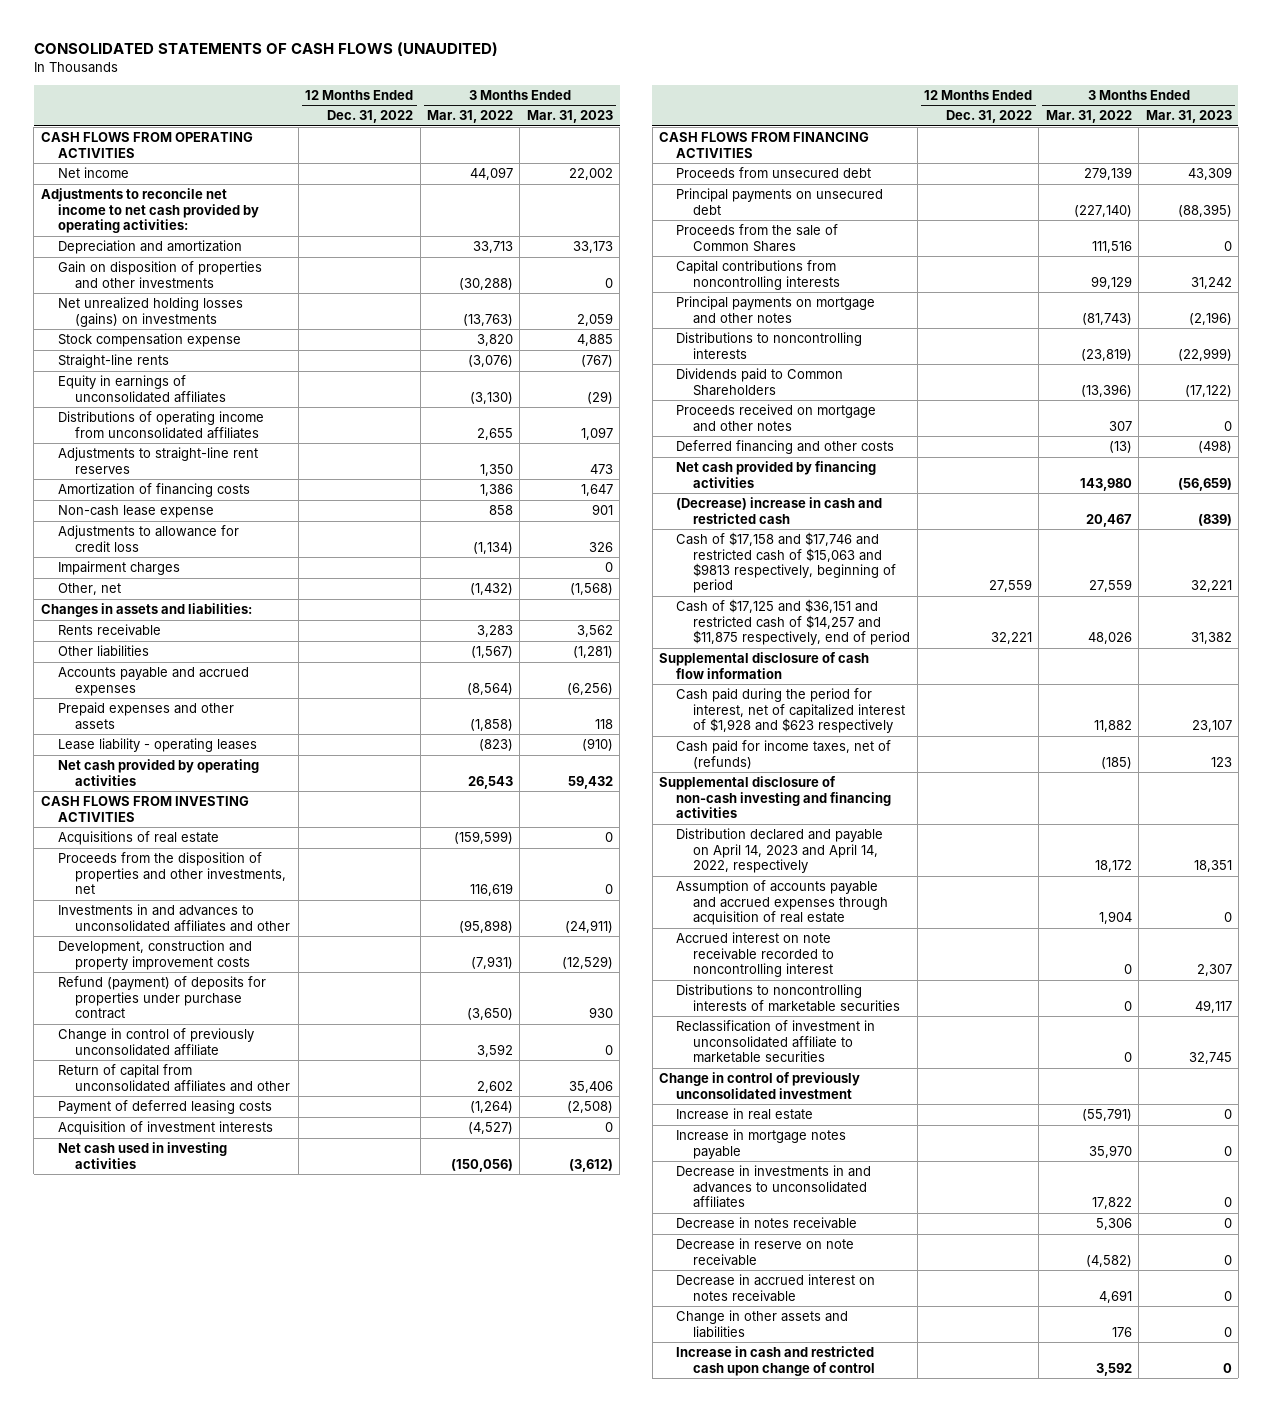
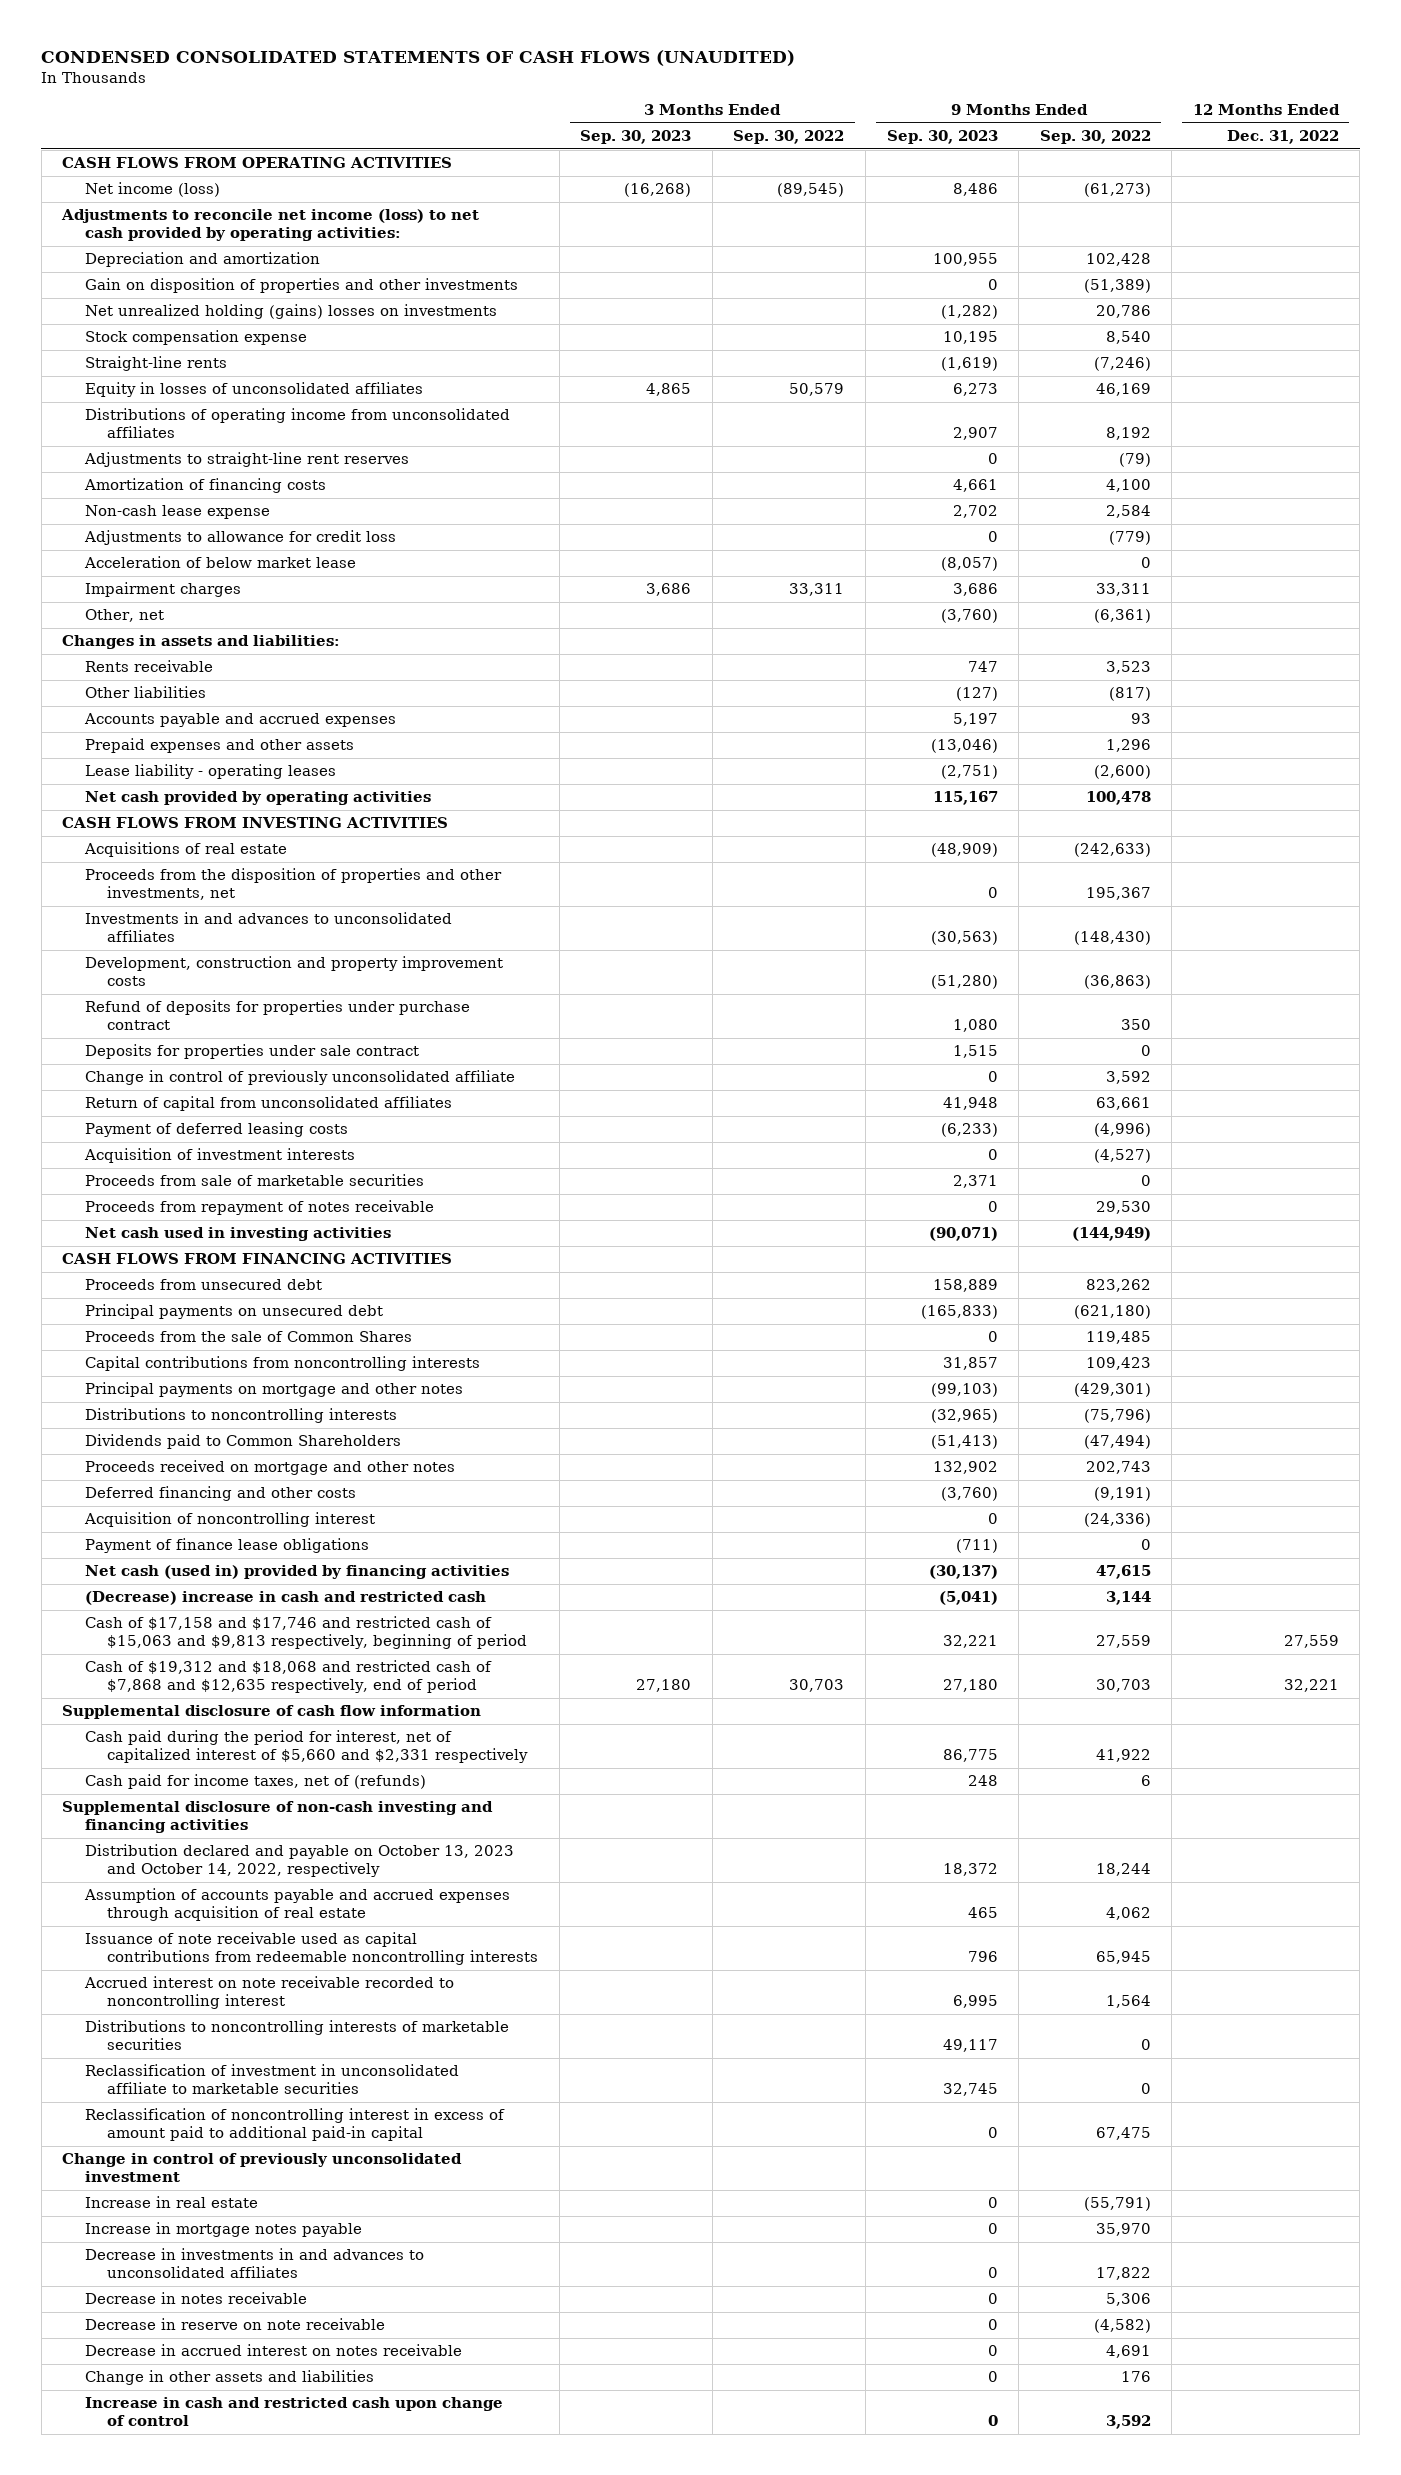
- CONSOLIDATED STATEMENTS OF CASH FLOWS (UNAUDITED)
+ CONDENSED CONSOLIDATED STATEMENTS OF CASH FLOWS (UNAUDITED)
- | 12 Months Ended Dec. 31, 2022 | 3 Months Ended Mar. 31, 2022 | 3 Months Ended Mar. 31, 2023
+ | 3 Months Ended Sep. 30, 2023 | 3 Months Ended Sep. 30, 2022 | 9 Months Ended Sep. 30, 2023 | 9 Months Ended Sep. 30, 2022 | 12 Months Ended Dec. 31, 2022
- Net income | | 44,097 | 22,002
- Adjustments to reconcile net income to net cash provided by operating activities:
+ Net income (loss) | (16,268) | (89,545) | 8,486 | (61,273) |
+ Adjustments to reconcile net income (loss) to net cash provided by operating activities:
- Net unrealized holding losses (gains) on investments | | (13,763) | 2,059
+ Net unrealized holding (gains) losses on investments | | | (1,282) | 20,786 |
- Equity in earnings of unconsolidated affiliates | | (3,130) | (29)
+ Equity in losses of unconsolidated affiliates | 4,865 | 50,579 | 6,273 | 46,169 |
+ Acceleration of below market lease | | | (8,057) | 0 |
- Investments in and advances to unconsolidated affiliates and other | | (95,898) | (24,911)
+ Investments in and advances to unconsolidated affiliates | | | (30,563) | (148,430) |
- Refund (payment) of deposits for properties under purchase contract | | (3,650) | 930
+ Refund of deposits for properties under purchase contract | | | 1,080 | 350 |
+ Deposits for properties under sale contract | | | 1,515 | 0 |
- Return of capital from unconsolidated affiliates and other | | 2,602 | 35,406
+ Return of capital from unconsolidated affiliates | | | 41,948 | 63,661 |
+ Proceeds from sale of marketable securities | | | 2,371 | 0 |
+ Proceeds from repayment of notes receivable | | | 0 | 29,530 |
- Net cash provided by financing activities | | 143,980 | (56,659)
+ Acquisition of noncontrolling interest | | | 0 | (24,336) |
+ Payment of finance lease obligations | | | (711) | 0 |
+ Net cash (used in) provided by financing activities | | | (30,137) | 47,615 |
- Cash of $17,158 and $17,746 and restricted cash of $15,063 and $9813 respectively, beginning of period | 27,559 | 27,559 | 32,221
- Cash of $17,125 and $36,151 and restricted cash of $14,257 and $11,875 respectively, end of period | 32,221 | 48,026 | 31,382
+ Cash of $17,158 and $17,746 and restricted cash of $15,063 and $9,813 respectively, beginning of period | | | 32,221 | 27,559 | 27,559
+ Cash of $19,312 and $18,068 and restricted cash of $7,868 and $12,635 respectively, end of period | 27,180 | 30,703 | 27,180 | 30,703 | 32,221
- Cash paid during the period for interest, net of capitalized interest of $1,928 and $623 respectively | | 11,882 | 23,107
+ Cash paid during the period for interest, net of capitalized interest of $5,660 and $2,331 respectively | | | 86,775 | 41,922 |
- Distribution declared and payable on April 14, 2023 and April 14, 2022, respectively | | 18,172 | 18,351
+ Distribution declared and payable on October 13, 2023 and October 14, 2022, respectively | | | 18,372 | 18,244 |
+ Issuance of note receivable used as capital contributions from redeemable noncontrolling interests | | | 796 | 65,945 |
+ Reclassification of noncontrolling interest in excess of amount paid to additional paid-in capital | | | 0 | 67,475 |

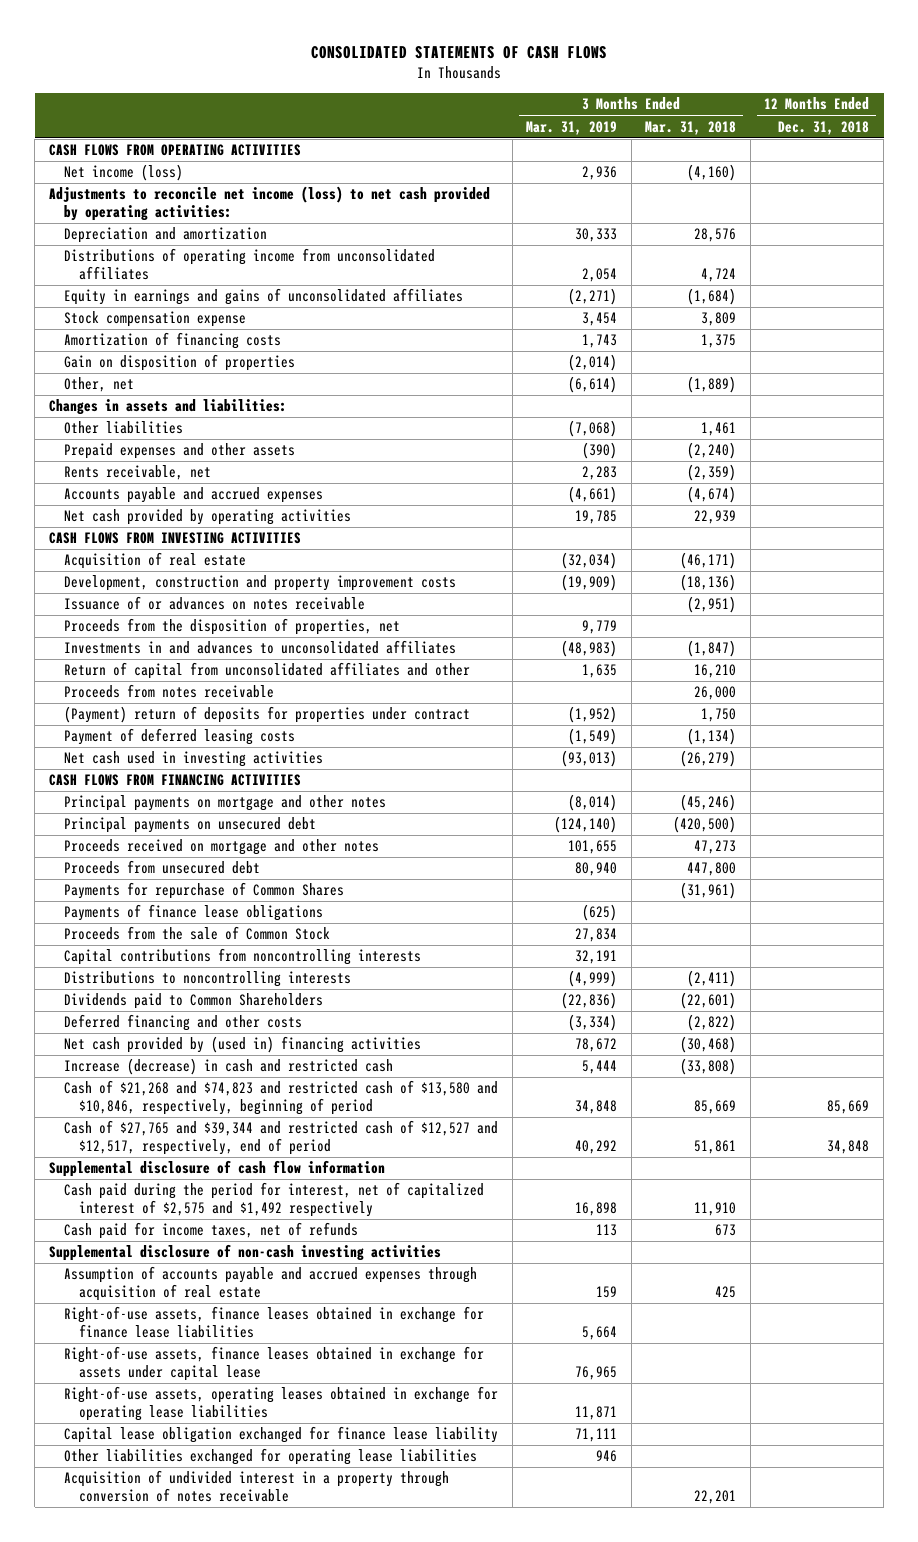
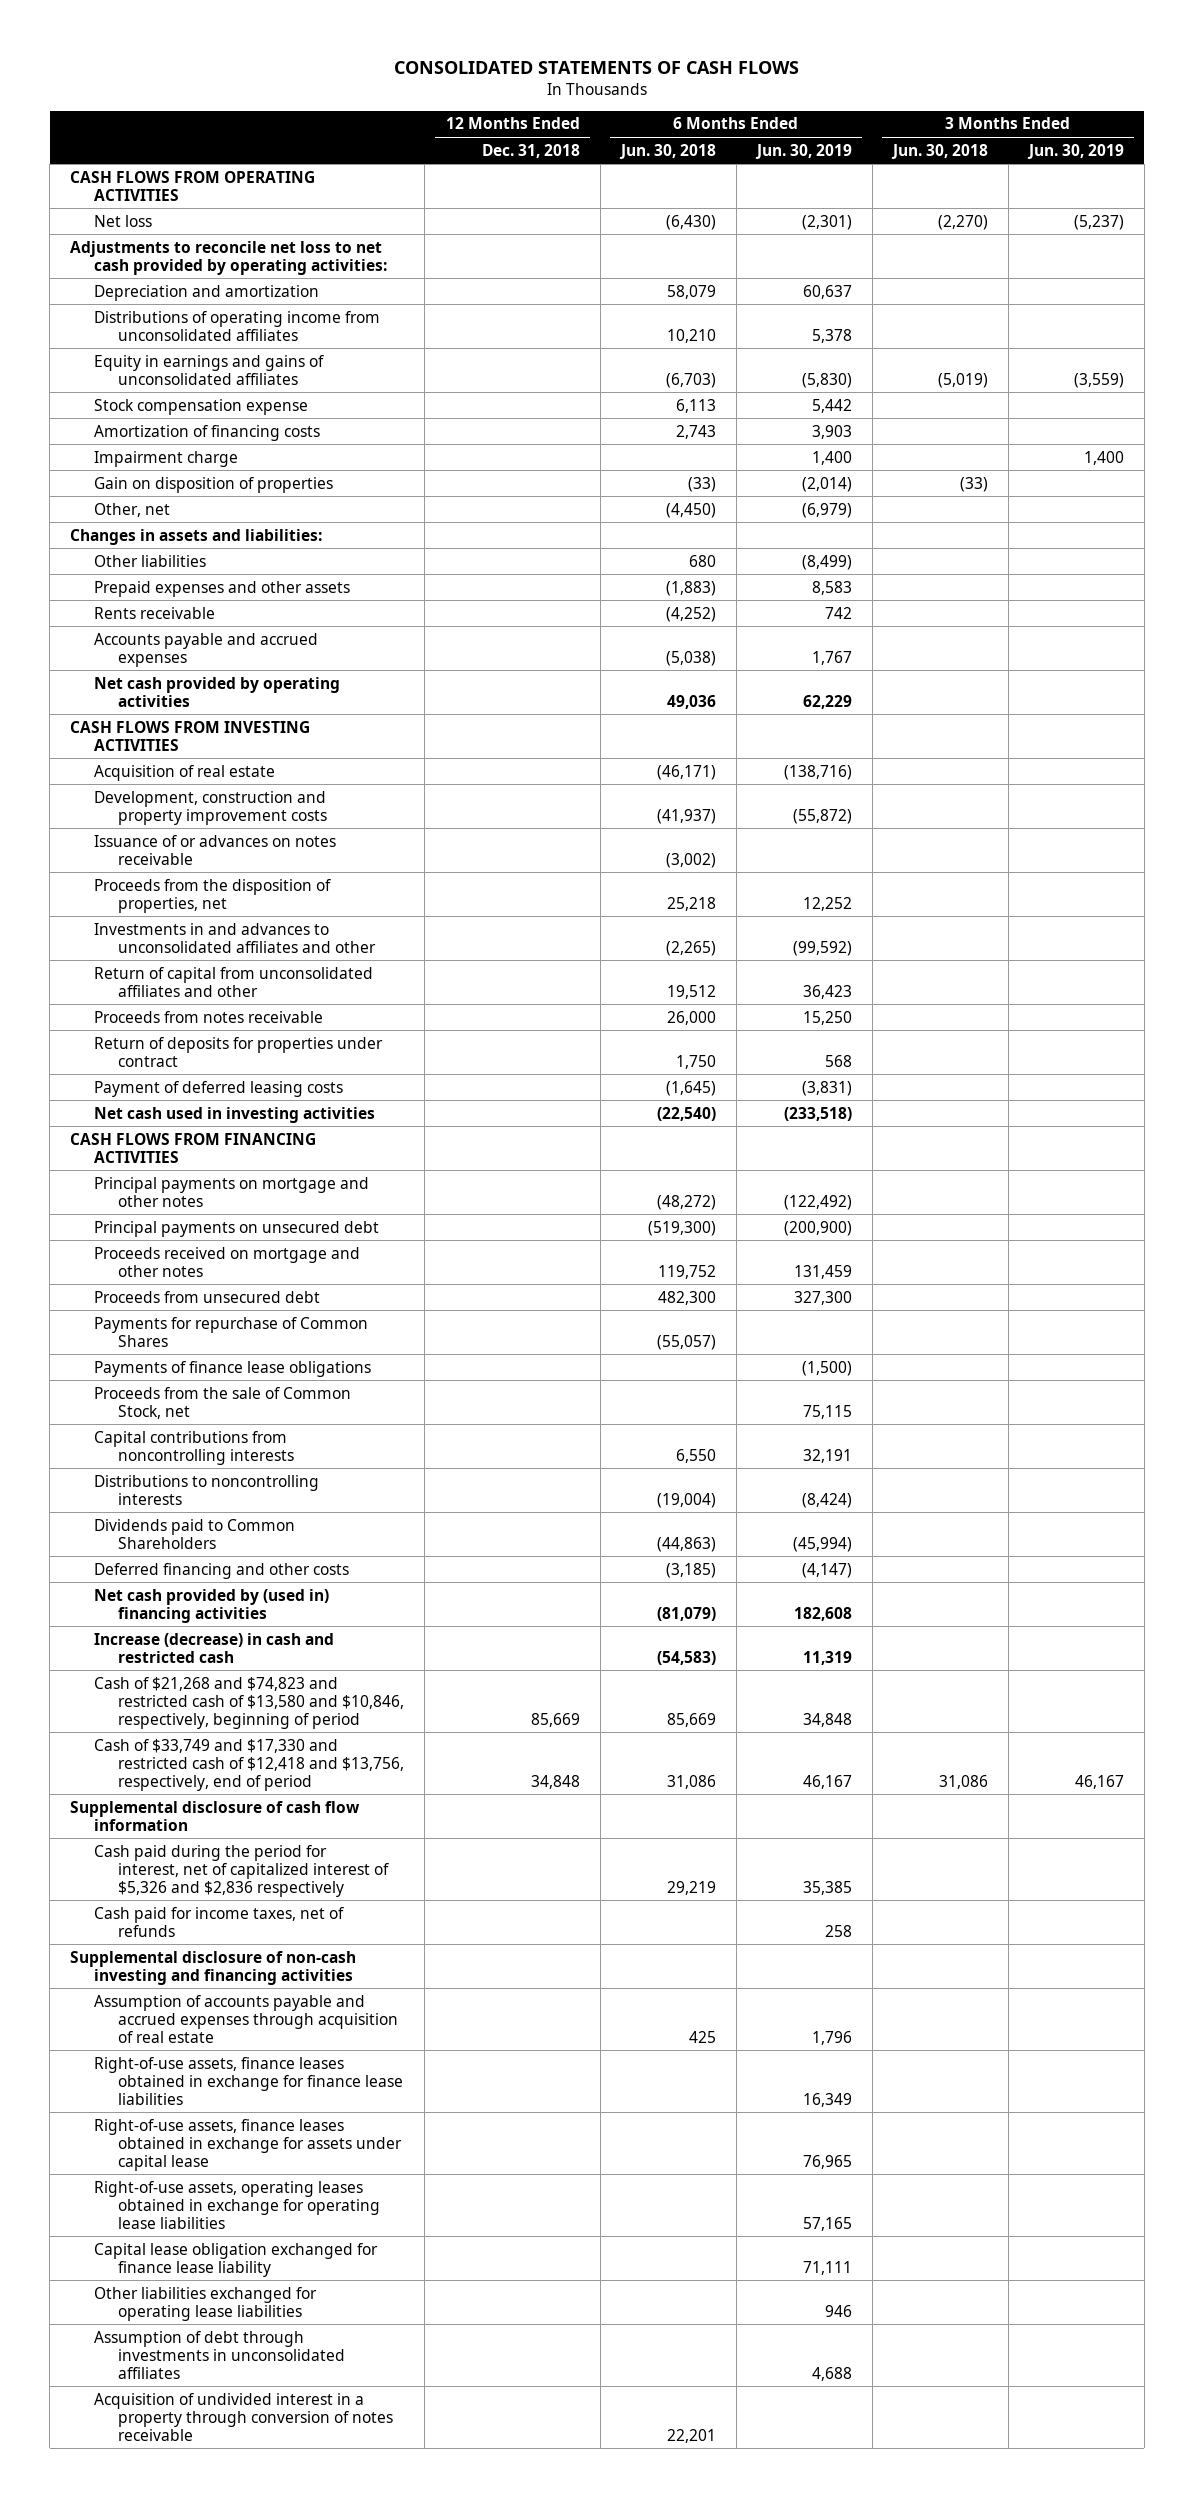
- | 3 Months Ended Mar. 31, 2019 | 3 Months Ended Mar. 31, 2018 | 12 Months Ended Dec. 31, 2018
+ | 12 Months Ended Dec. 31, 2018 | 6 Months Ended Jun. 30, 2018 | 6 Months Ended Jun. 30, 2019 | 3 Months Ended Jun. 30, 2018 | 3 Months Ended Jun. 30, 2019
- Net income (loss) | 2,936 | (4,160) |
- Adjustments to reconcile net income (loss) to net cash provided by operating activities:
+ Net loss | | (6,430) | (2,301) | (2,270) | (5,237)
+ Adjustments to reconcile net loss to net cash provided by operating activities:
+ Impairment charge | | | 1,400 | | 1,400
- Rents receivable, net | 2,283 | (2,359) |
+ Rents receivable | | (4,252) | 742 | |
- Investments in and advances to unconsolidated affiliates | (48,983) | (1,847) |
+ Investments in and advances to unconsolidated affiliates and other | | (2,265) | (99,592) | |
- (Payment) return of deposits for properties under contract | (1,952) | 1,750 |
+ Return of deposits for properties under contract | | 1,750 | 568 | |
- Proceeds from the sale of Common Stock | 27,834 | |
+ Proceeds from the sale of Common Stock, net | | | 75,115 | |
- Cash of $27,765 and $39,344 and restricted cash of $12,527 and $12,517, respectively, end of period | 40,292 | 51,861 | 34,848
+ Cash of $33,749 and $17,330 and restricted cash of $12,418 and $13,756, respectively, end of period | 34,848 | 31,086 | 46,167 | 31,086 | 46,167
- Cash paid during the period for interest, net of capitalized interest of $2,575 and $1,492 respectively | 16,898 | 11,910 |
+ Cash paid during the period for interest, net of capitalized interest of $5,326 and $2,836 respectively | | 29,219 | 35,385 | |
- Supplemental disclosure of non-cash investing activities
+ Supplemental disclosure of non-cash investing and financing activities
+ Assumption of debt through investments in unconsolidated affiliates | | | 4,688 | |

